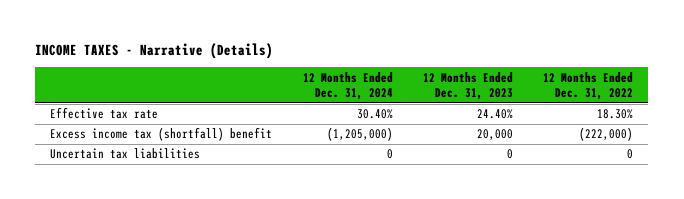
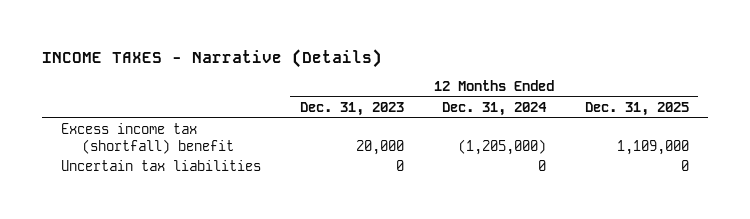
- | 12 Months Ended Dec. 31, 2024 | 12 Months Ended Dec. 31, 2023 | 12 Months Ended Dec. 31, 2022
+ | 12 Months Ended Dec. 31, 2023 | 12 Months Ended Dec. 31, 2024 | 12 Months Ended Dec. 31, 2025
- Effective tax rate | 30.40% | 24.40% | 18.30%

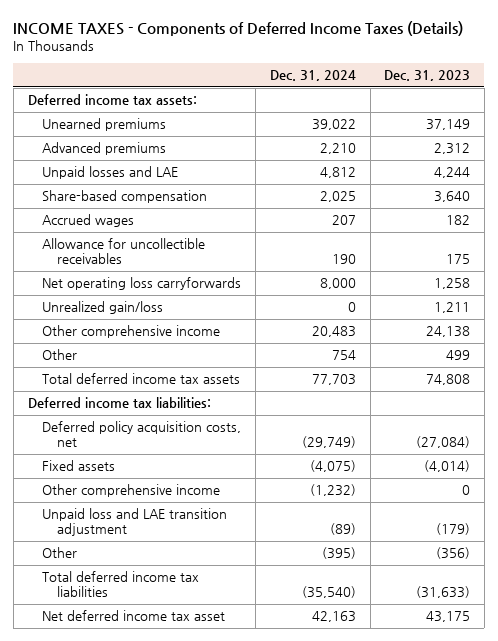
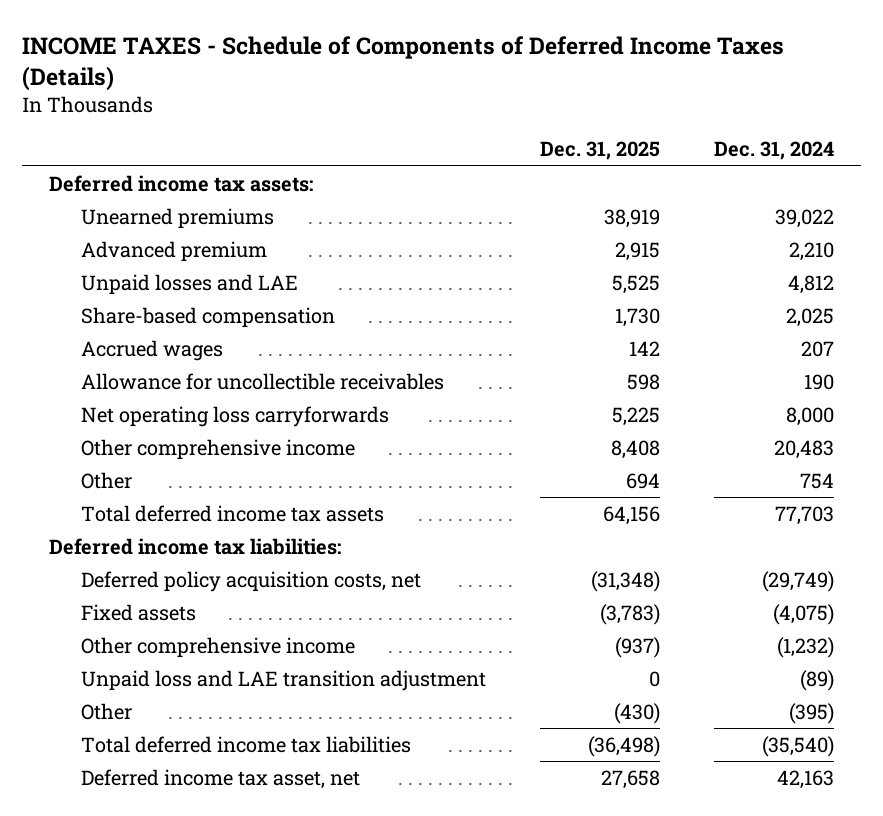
- INCOME TAXES - Components of Deferred Income Taxes (Details)
+ INCOME TAXES - Schedule of Components of Deferred Income Taxes (Details)
- | Dec. 31, 2024 | Dec. 31, 2023
+ | Dec. 31, 2025 | Dec. 31, 2024
- Advanced premiums | 2,210 | 2,312
+ Advanced premium | 2,915 | 2,210
- Unrealized gain/loss | 0 | 1,211
- Net deferred income tax asset | 42,163 | 43,175
+ Deferred income tax asset, net | 27,658 | 42,163

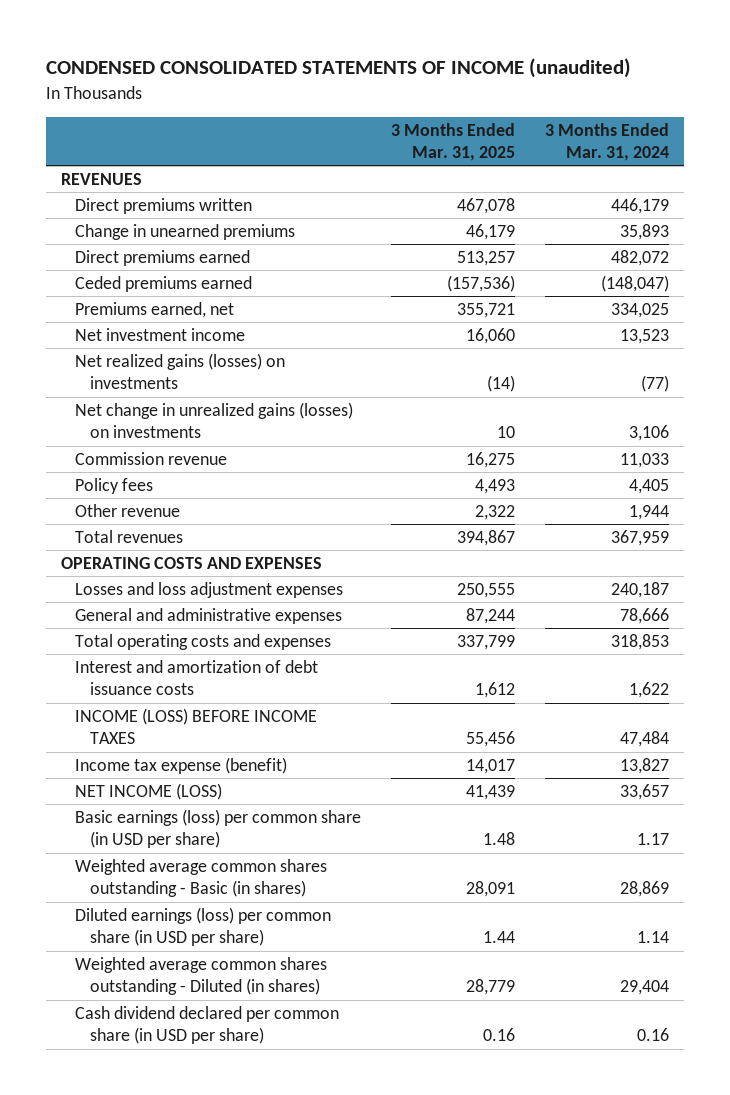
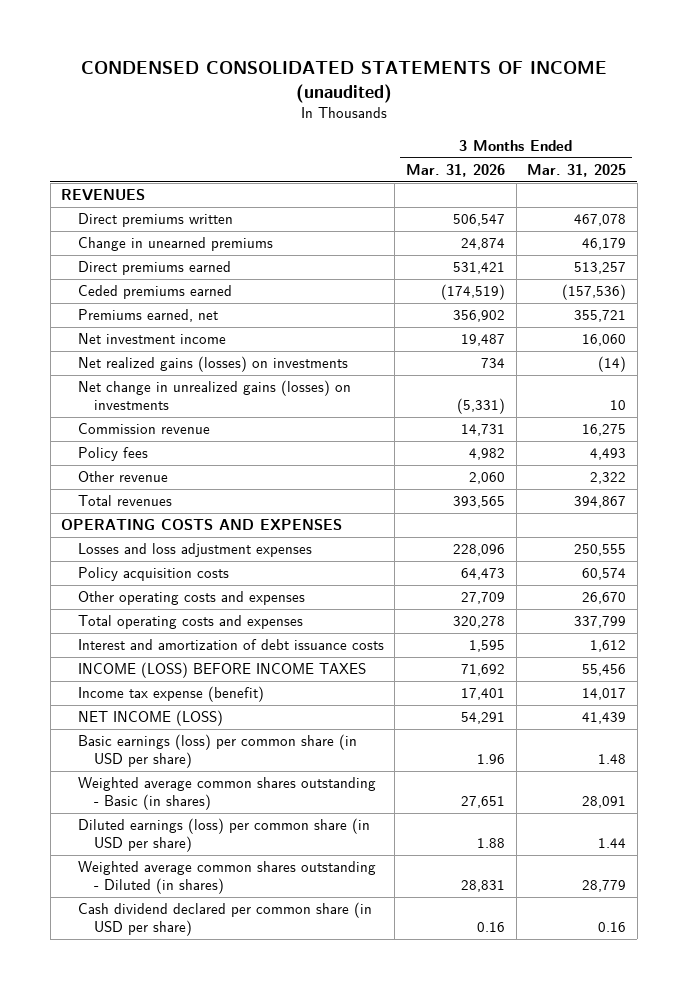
- | 3 Months Ended Mar. 31, 2025 | 3 Months Ended Mar. 31, 2024
+ | 3 Months Ended Mar. 31, 2026 | 3 Months Ended Mar. 31, 2025
- General and administrative expenses | 87,244 | 78,666
+ Policy acquisition costs | 64,473 | 60,574
+ Other operating costs and expenses | 27,709 | 26,670

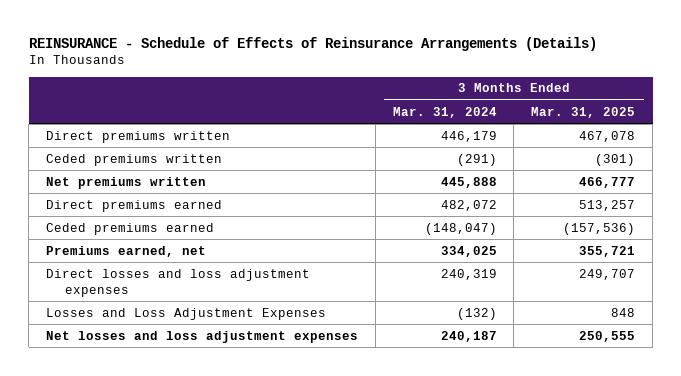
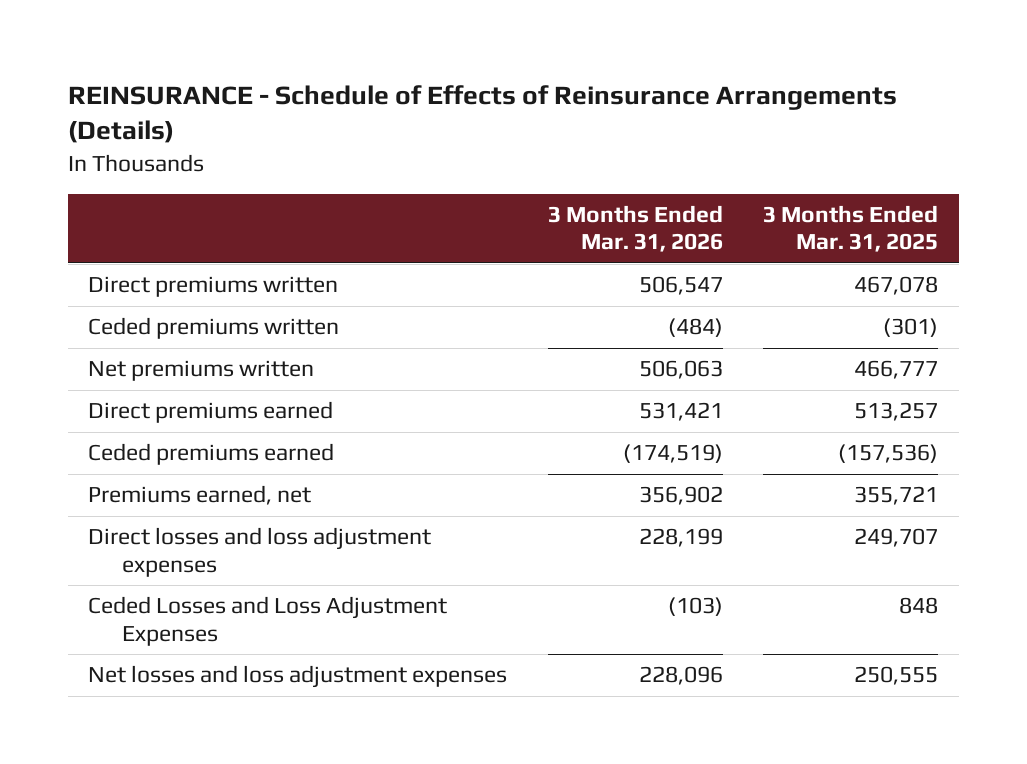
- | 3 Months Ended Mar. 31, 2024 | 3 Months Ended Mar. 31, 2025
+ | 3 Months Ended Mar. 31, 2026 | 3 Months Ended Mar. 31, 2025
- Losses and Loss Adjustment Expenses | (132) | 848
+ Ceded Losses and Loss Adjustment Expenses | (103) | 848

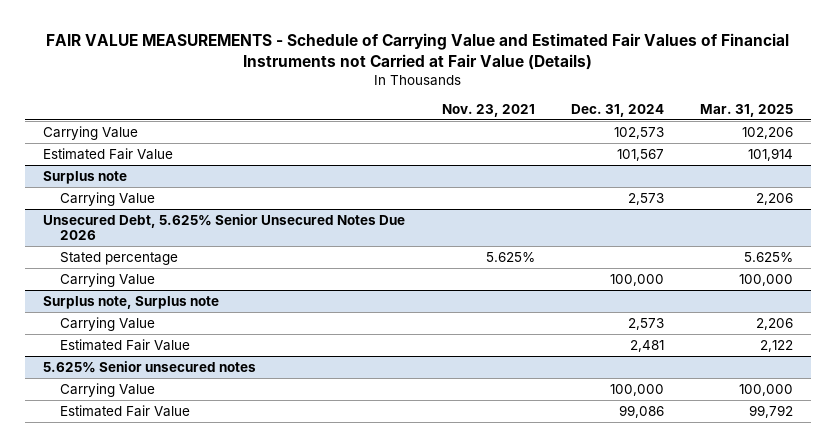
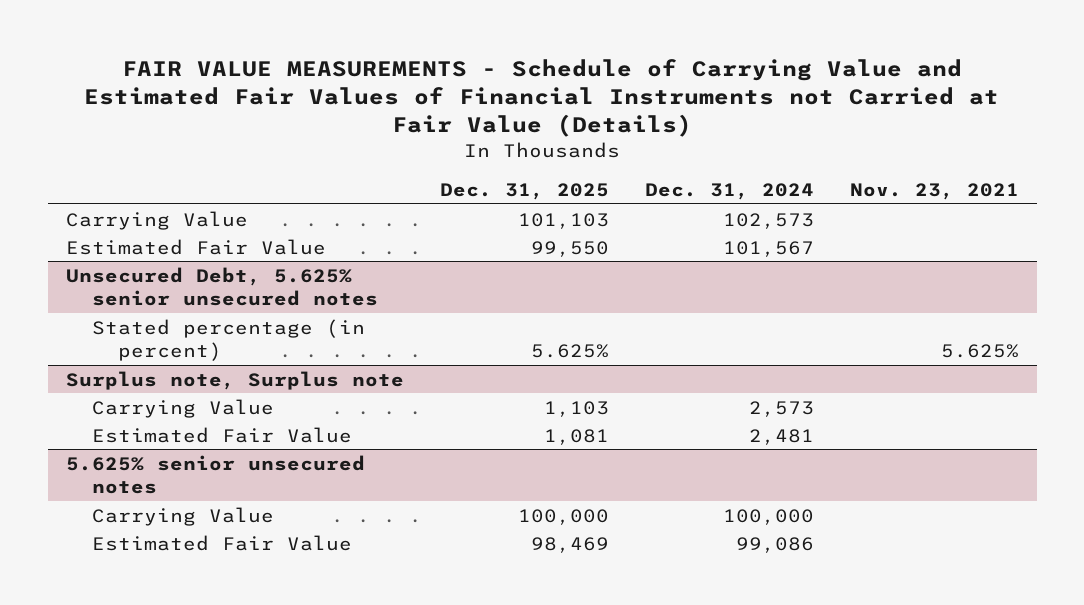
- | Nov. 23, 2021 | Dec. 31, 2024 | Mar. 31, 2025
+ | Dec. 31, 2025 | Dec. 31, 2024 | Nov. 23, 2021
- Surplus note
- Carrying Value | | 2,573 | 2,206
- Unsecured Debt, 5.625% Senior Unsecured Notes Due 2026
- Stated percentage | 5.625% | | 5.625%
- Carrying Value | | 100,000 | 100,000
+ Unsecured Debt, 5.625% senior unsecured notes
+ Stated percentage (in percent) | 5.625% | | 5.625%
- 5.625% Senior unsecured notes
+ 5.625% senior unsecured notes

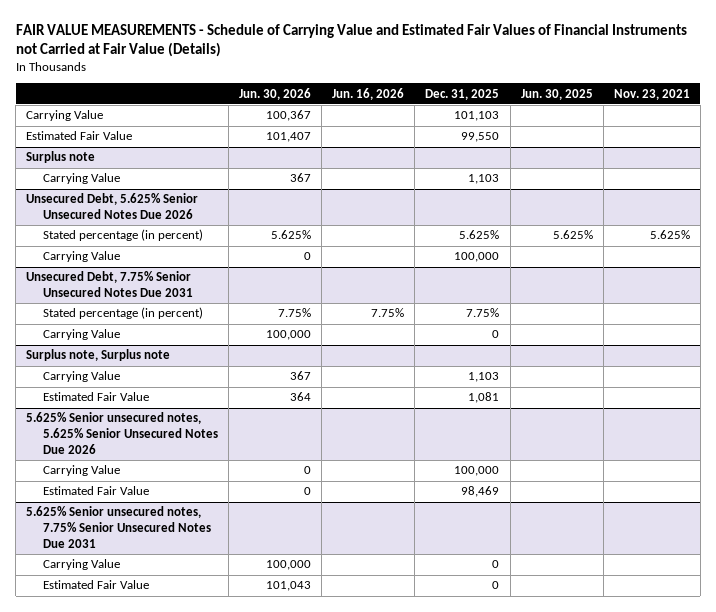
- | Dec. 31, 2025 | Dec. 31, 2024 | Nov. 23, 2021
+ | Jun. 30, 2026 | Jun. 16, 2026 | Dec. 31, 2025 | Jun. 30, 2025 | Nov. 23, 2021
- Unsecured Debt, 5.625% senior unsecured notes
+ Surplus note
+ Carrying Value | 367 | | 1,103 | |
+ Unsecured Debt, 5.625% Senior Unsecured Notes Due 2026
+ Carrying Value | 0 | | 100,000 | |
+ Unsecured Debt, 7.75% Senior Unsecured Notes Due 2031
+ Stated percentage (in percent) | 7.75% | 7.75% | 7.75% | |
+ Carrying Value | 100,000 | | 0 | |
- 5.625% senior unsecured notes
+ 5.625% Senior unsecured notes, 5.625% Senior Unsecured Notes Due 2026
+ 5.625% Senior unsecured notes, 7.75% Senior Unsecured Notes Due 2031
+ Carrying Value | 100,000 | | 0 | |
+ Estimated Fair Value | 101,043 | | 0 | |

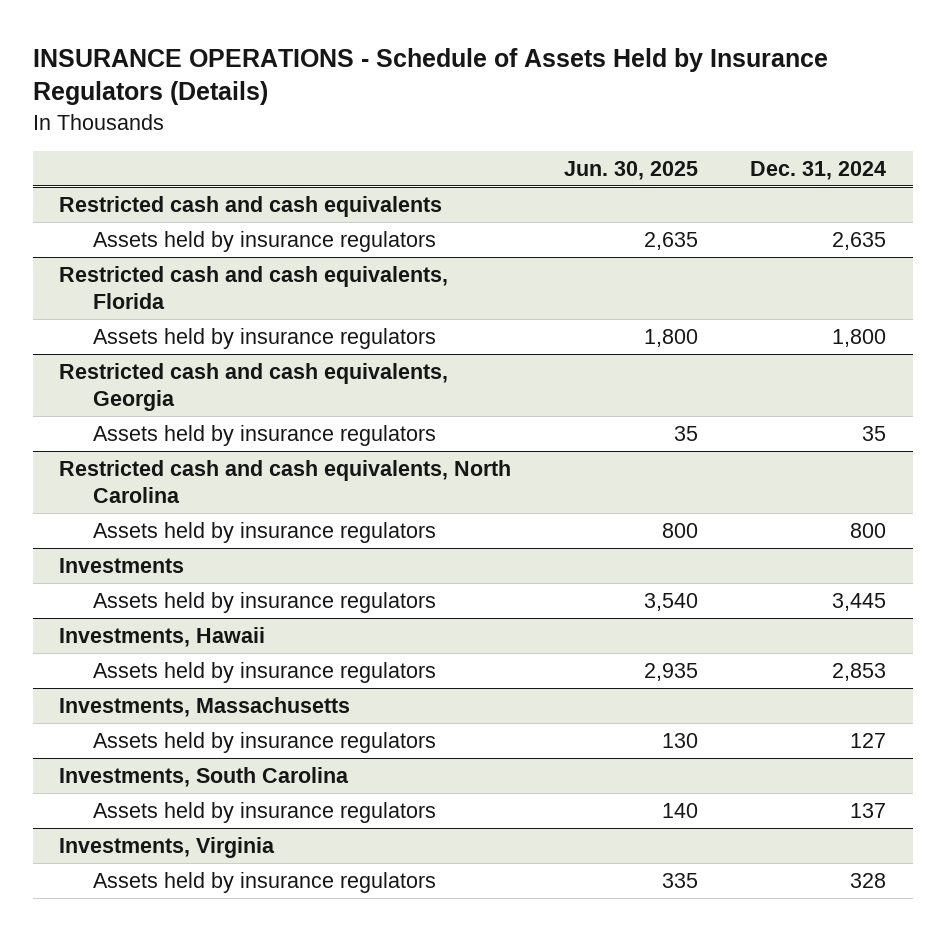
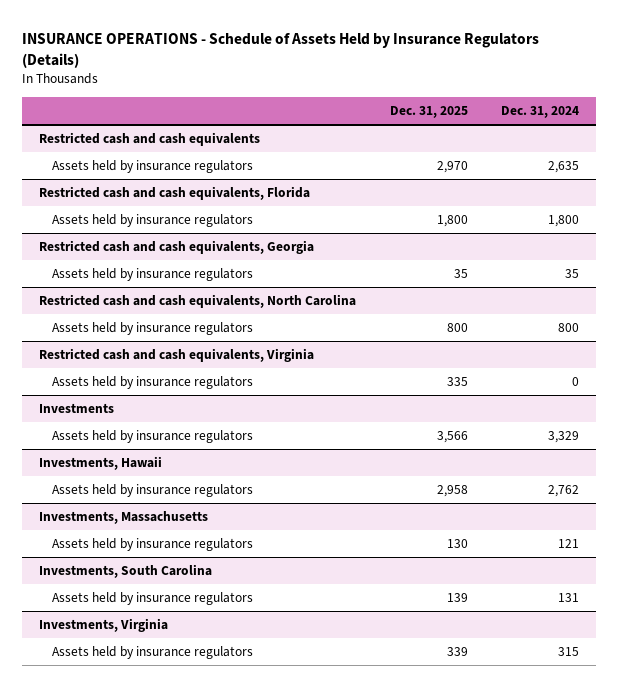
- | Jun. 30, 2025 | Dec. 31, 2024
+ | Dec. 31, 2025 | Dec. 31, 2024
+ Restricted cash and cash equivalents, Virginia
+ Assets held by insurance regulators | 335 | 0
@ Investments
- Assets held by insurance regulators | 3,540 | 3,445
+ Assets held by insurance regulators | 3,566 | 3,329
@ Investments, Hawaii
- Assets held by insurance regulators | 2,935 | 2,853
+ Assets held by insurance regulators | 2,958 | 2,762
@ Investments, Massachusetts
- Assets held by insurance regulators | 130 | 127
+ Assets held by insurance regulators | 130 | 121
@ Investments, South Carolina
- Assets held by insurance regulators | 140 | 137
+ Assets held by insurance regulators | 139 | 131
@ Investments, Virginia
- Assets held by insurance regulators | 335 | 328
+ Assets held by insurance regulators | 339 | 315

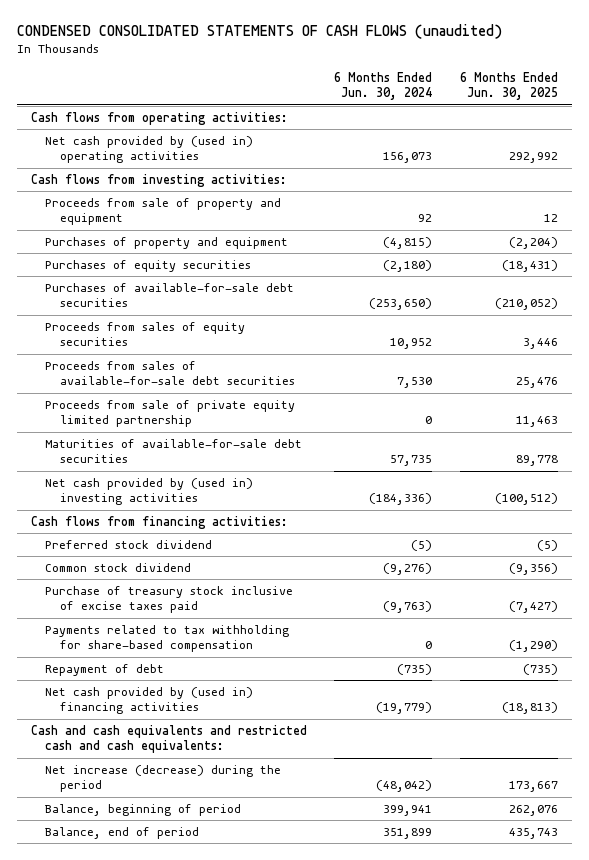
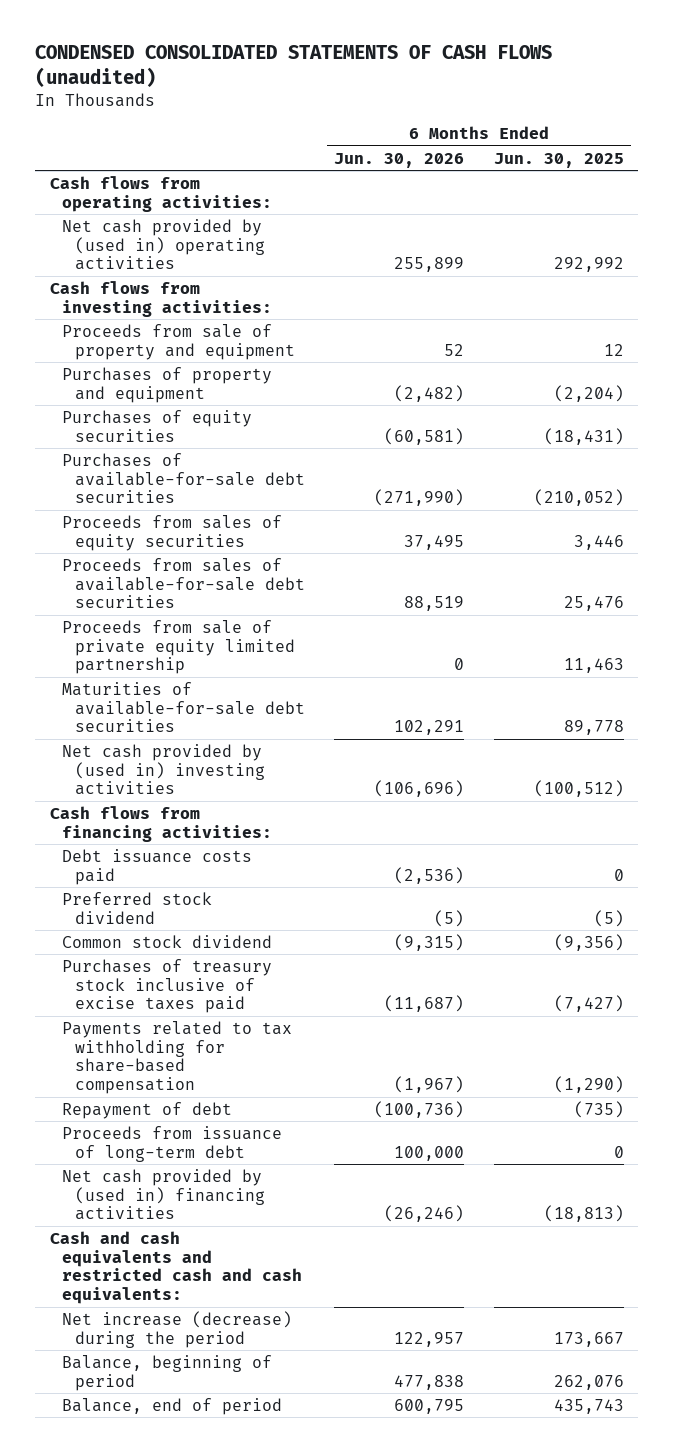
- | 6 Months Ended Jun. 30, 2024 | 6 Months Ended Jun. 30, 2025
+ | 6 Months Ended Jun. 30, 2026 | 6 Months Ended Jun. 30, 2025
+ Debt issuance costs paid | (2,536) | 0
- Purchase of treasury stock inclusive of excise taxes paid | (9,763) | (7,427)
+ Purchases of treasury stock inclusive of excise taxes paid | (11,687) | (7,427)
+ Proceeds from issuance of long-term debt | 100,000 | 0

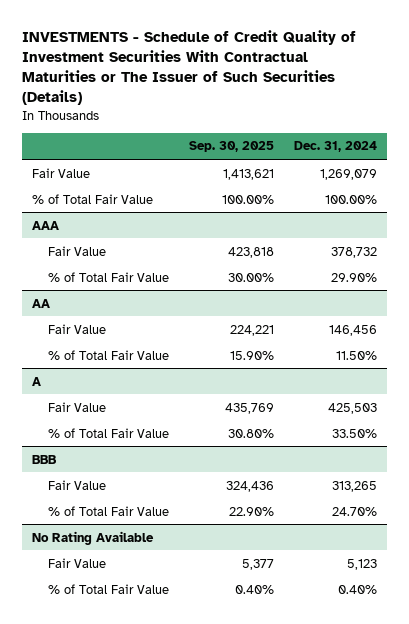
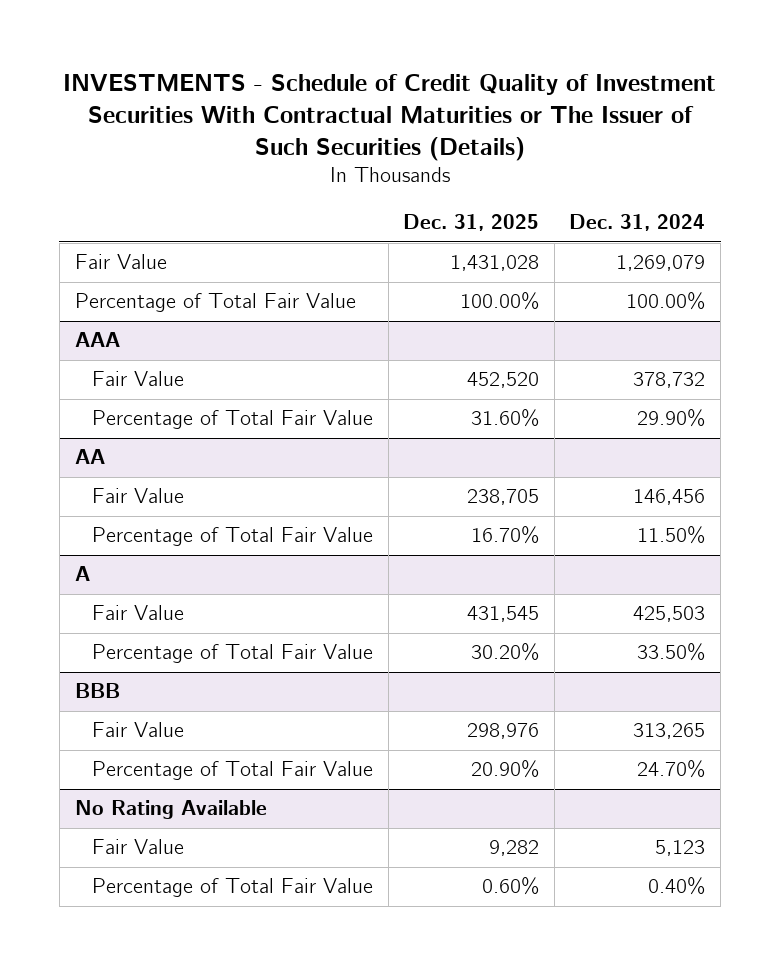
- | Sep. 30, 2025 | Dec. 31, 2024
+ | Dec. 31, 2025 | Dec. 31, 2024
- % of Total Fair Value | 100.00% | 100.00%
+ Percentage of Total Fair Value | 100.00% | 100.00%
@ AAA
- % of Total Fair Value | 30.00% | 29.90%
+ Percentage of Total Fair Value | 31.60% | 29.90%
@ AA
- % of Total Fair Value | 15.90% | 11.50%
+ Percentage of Total Fair Value | 16.70% | 11.50%
@ A
- % of Total Fair Value | 30.80% | 33.50%
+ Percentage of Total Fair Value | 30.20% | 33.50%
@ BBB
- % of Total Fair Value | 22.90% | 24.70%
+ Percentage of Total Fair Value | 20.90% | 24.70%
@ No Rating Available
- % of Total Fair Value | 0.40% | 0.40%
+ Percentage of Total Fair Value | 0.60% | 0.40%

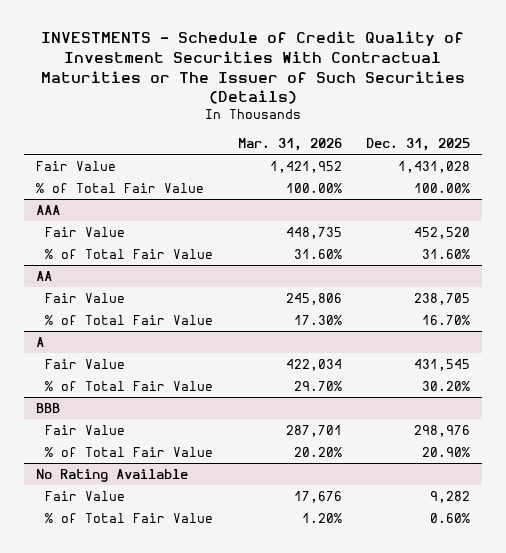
- | Dec. 31, 2025 | Dec. 31, 2024
+ | Mar. 31, 2026 | Dec. 31, 2025
- Percentage of Total Fair Value | 100.00% | 100.00%
+ % of Total Fair Value | 100.00% | 100.00%
@ AAA
- Percentage of Total Fair Value | 31.60% | 29.90%
+ % of Total Fair Value | 31.60% | 31.60%
@ AA
- Percentage of Total Fair Value | 16.70% | 11.50%
+ % of Total Fair Value | 17.30% | 16.70%
@ A
- Percentage of Total Fair Value | 30.20% | 33.50%
+ % of Total Fair Value | 29.70% | 30.20%
@ BBB
- Percentage of Total Fair Value | 20.90% | 24.70%
+ % of Total Fair Value | 20.20% | 20.90%
@ No Rating Available
- Percentage of Total Fair Value | 0.60% | 0.40%
+ % of Total Fair Value | 1.20% | 0.60%

